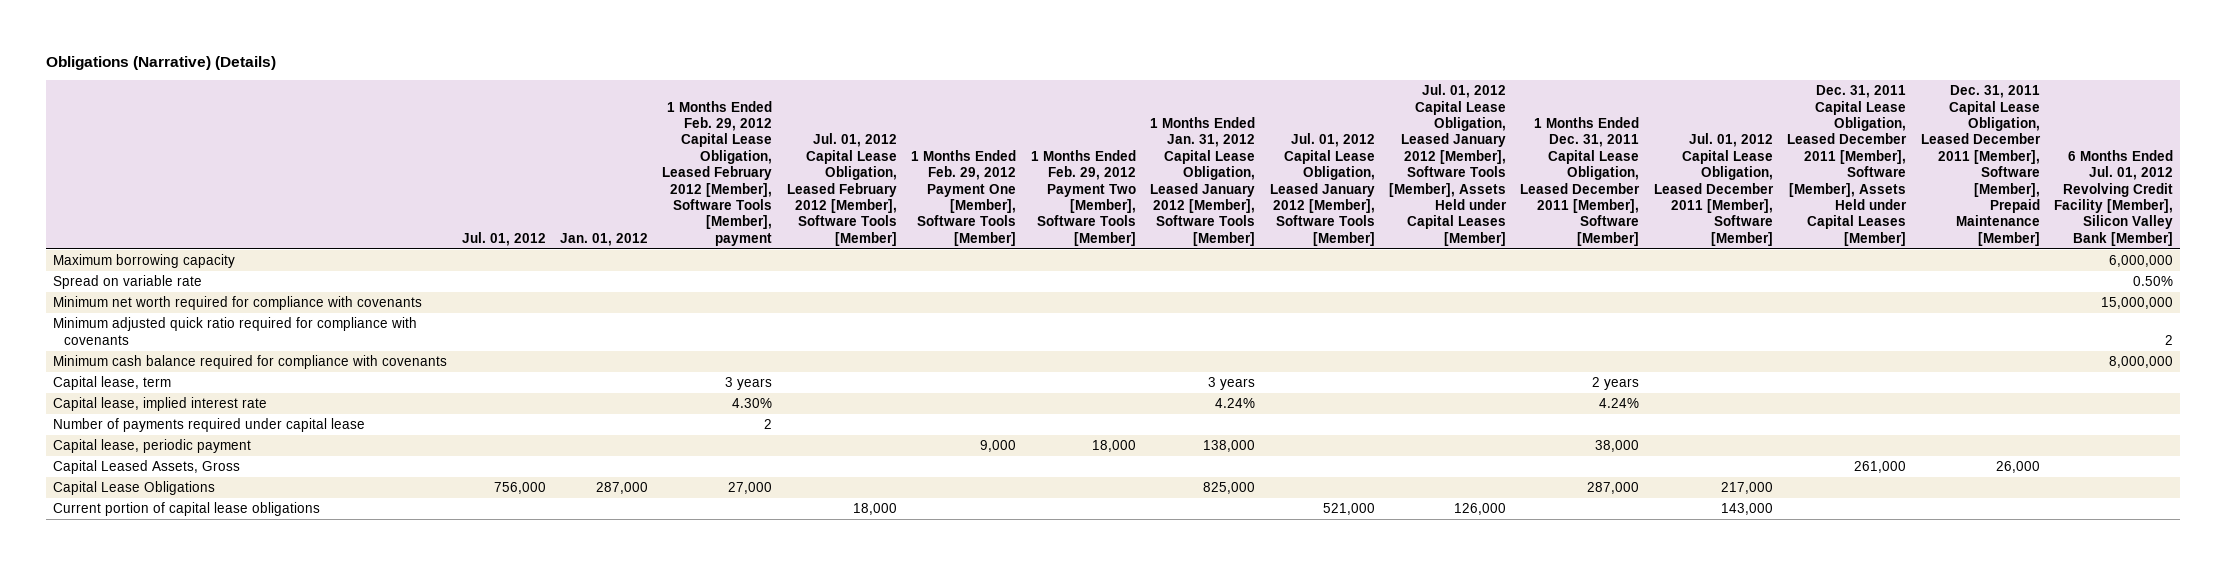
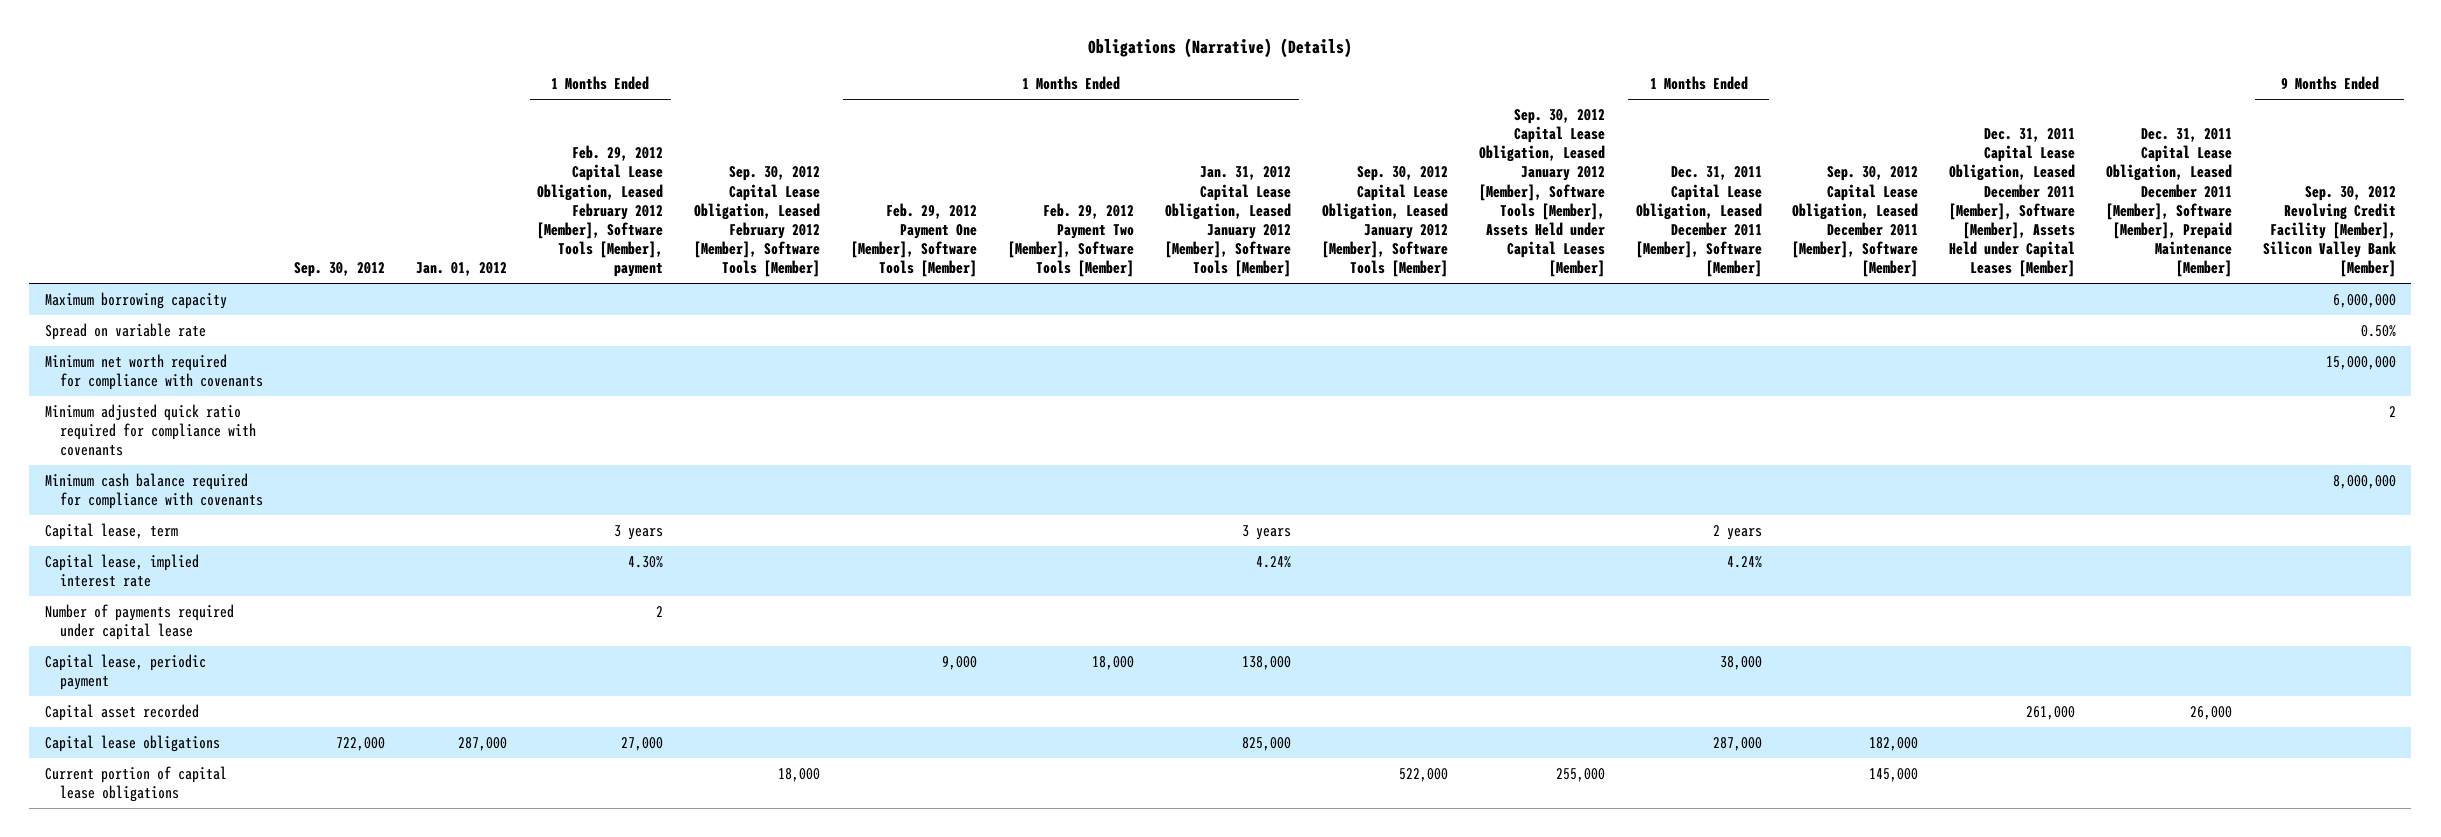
- | Jul. 01, 2012 | Jan. 01, 2012 | 1 Months Ended Feb. 29, 2012 Capital Lease Obligation, Leased February 2012 [Member], Software Tools [Member], payment | Jul. 01, 2012 Capital Lease Obligation, Leased February 2012 [Member], Software Tools [Member] | 1 Months Ended Feb. 29, 2012 Payment One [Member], Software Tools [Member] | 1 Months Ended Feb. 29, 2012 Payment Two [Member], Software Tools [Member] | 1 Months Ended Jan. 31, 2012 Capital Lease Obligation, Leased January 2012 [Member], Software Tools [Member] | Jul. 01, 2012 Capital Lease Obligation, Leased January 2012 [Member], Software Tools [Member] | Jul. 01, 2012 Capital Lease Obligation, Leased January 2012 [Member], Software Tools [Member], Assets Held under Capital Leases [Member] | 1 Months Ended Dec. 31, 2011 Capital Lease Obligation, Leased December 2011 [Member], Software [Member] | Jul. 01, 2012 Capital Lease Obligation, Leased December 2011 [Member], Software [Member] | Dec. 31, 2011 Capital Lease Obligation, Leased December 2011 [Member], Software [Member], Assets Held under Capital Leases [Member] | Dec. 31, 2011 Capital Lease Obligation, Leased December 2011 [Member], Software [Member], Prepaid Maintenance [Member] | 6 Months Ended Jul. 01, 2012 Revolving Credit Facility [Member], Silicon Valley Bank [Member]
+ | Sep. 30, 2012 | Jan. 01, 2012 | 1 Months Ended Feb. 29, 2012 Capital Lease Obligation, Leased February 2012 [Member], Software Tools [Member], payment | Sep. 30, 2012 Capital Lease Obligation, Leased February 2012 [Member], Software Tools [Member] | 1 Months Ended Feb. 29, 2012 Payment One [Member], Software Tools [Member] | 1 Months Ended Feb. 29, 2012 Payment Two [Member], Software Tools [Member] | 1 Months Ended Jan. 31, 2012 Capital Lease Obligation, Leased January 2012 [Member], Software Tools [Member] | Sep. 30, 2012 Capital Lease Obligation, Leased January 2012 [Member], Software Tools [Member] | Sep. 30, 2012 Capital Lease Obligation, Leased January 2012 [Member], Software Tools [Member], Assets Held under Capital Leases [Member] | 1 Months Ended Dec. 31, 2011 Capital Lease Obligation, Leased December 2011 [Member], Software [Member] | Sep. 30, 2012 Capital Lease Obligation, Leased December 2011 [Member], Software [Member] | Dec. 31, 2011 Capital Lease Obligation, Leased December 2011 [Member], Software [Member], Assets Held under Capital Leases [Member] | Dec. 31, 2011 Capital Lease Obligation, Leased December 2011 [Member], Software [Member], Prepaid Maintenance [Member] | 9 Months Ended Sep. 30, 2012 Revolving Credit Facility [Member], Silicon Valley Bank [Member]
- Capital Leased Assets, Gross | | | | | | | | | | | | 261,000 | 26,000 |
- Capital Lease Obligations | 756,000 | 287,000 | 27,000 | | | | 825,000 | | | 287,000 | 217,000 | | |
+ Capital asset recorded | | | | | | | | | | | | 261,000 | 26,000 |
+ Capital lease obligations | 722,000 | 287,000 | 27,000 | | | | 825,000 | | | 287,000 | 182,000 | | |

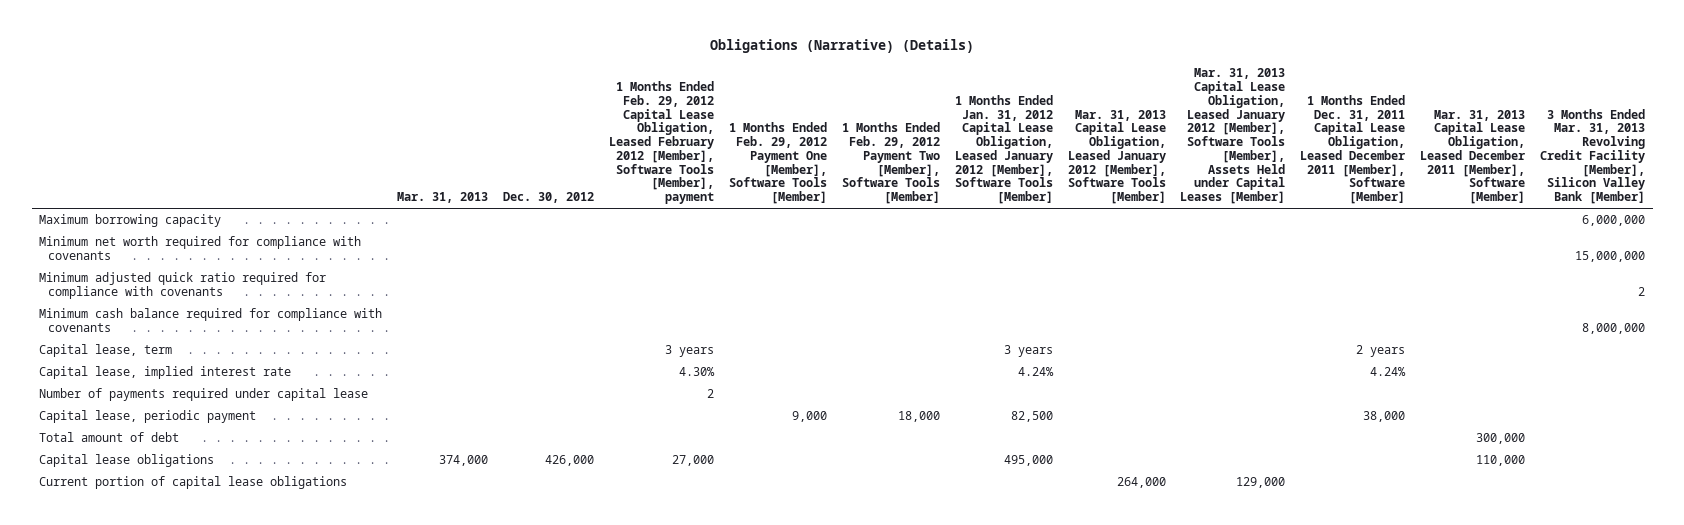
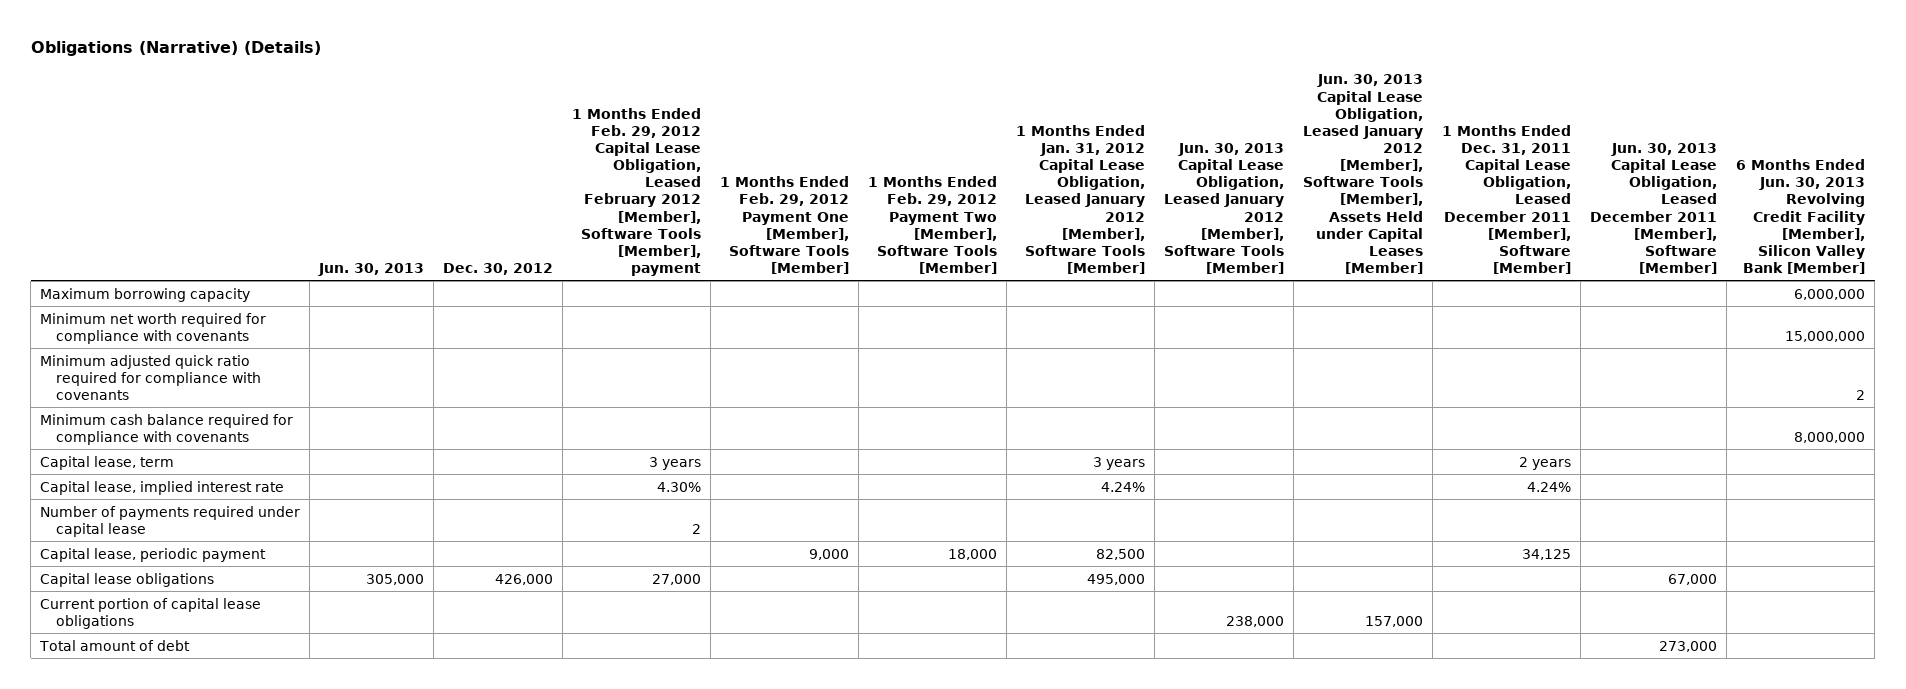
- | Mar. 31, 2013 | Dec. 30, 2012 | 1 Months Ended Feb. 29, 2012 Capital Lease Obligation, Leased February 2012 [Member], Software Tools [Member], payment | 1 Months Ended Feb. 29, 2012 Payment One [Member], Software Tools [Member] | 1 Months Ended Feb. 29, 2012 Payment Two [Member], Software Tools [Member] | 1 Months Ended Jan. 31, 2012 Capital Lease Obligation, Leased January 2012 [Member], Software Tools [Member] | Mar. 31, 2013 Capital Lease Obligation, Leased January 2012 [Member], Software Tools [Member] | Mar. 31, 2013 Capital Lease Obligation, Leased January 2012 [Member], Software Tools [Member], Assets Held under Capital Leases [Member] | 1 Months Ended Dec. 31, 2011 Capital Lease Obligation, Leased December 2011 [Member], Software [Member] | Mar. 31, 2013 Capital Lease Obligation, Leased December 2011 [Member], Software [Member] | 3 Months Ended Mar. 31, 2013 Revolving Credit Facility [Member], Silicon Valley Bank [Member]
+ | Jun. 30, 2013 | Dec. 30, 2012 | 1 Months Ended Feb. 29, 2012 Capital Lease Obligation, Leased February 2012 [Member], Software Tools [Member], payment | 1 Months Ended Feb. 29, 2012 Payment One [Member], Software Tools [Member] | 1 Months Ended Feb. 29, 2012 Payment Two [Member], Software Tools [Member] | 1 Months Ended Jan. 31, 2012 Capital Lease Obligation, Leased January 2012 [Member], Software Tools [Member] | Jun. 30, 2013 Capital Lease Obligation, Leased January 2012 [Member], Software Tools [Member] | Jun. 30, 2013 Capital Lease Obligation, Leased January 2012 [Member], Software Tools [Member], Assets Held under Capital Leases [Member] | 1 Months Ended Dec. 31, 2011 Capital Lease Obligation, Leased December 2011 [Member], Software [Member] | Jun. 30, 2013 Capital Lease Obligation, Leased December 2011 [Member], Software [Member] | 6 Months Ended Jun. 30, 2013 Revolving Credit Facility [Member], Silicon Valley Bank [Member]
- Capital lease, periodic payment | | | | 9,000 | 18,000 | 82,500 | | | 38,000 | |
+ Capital lease, periodic payment | | | | 9,000 | 18,000 | 82,500 | | | 34,125 | |
moved down: Total amount of debt | | | | | | | | | | 273,000 |

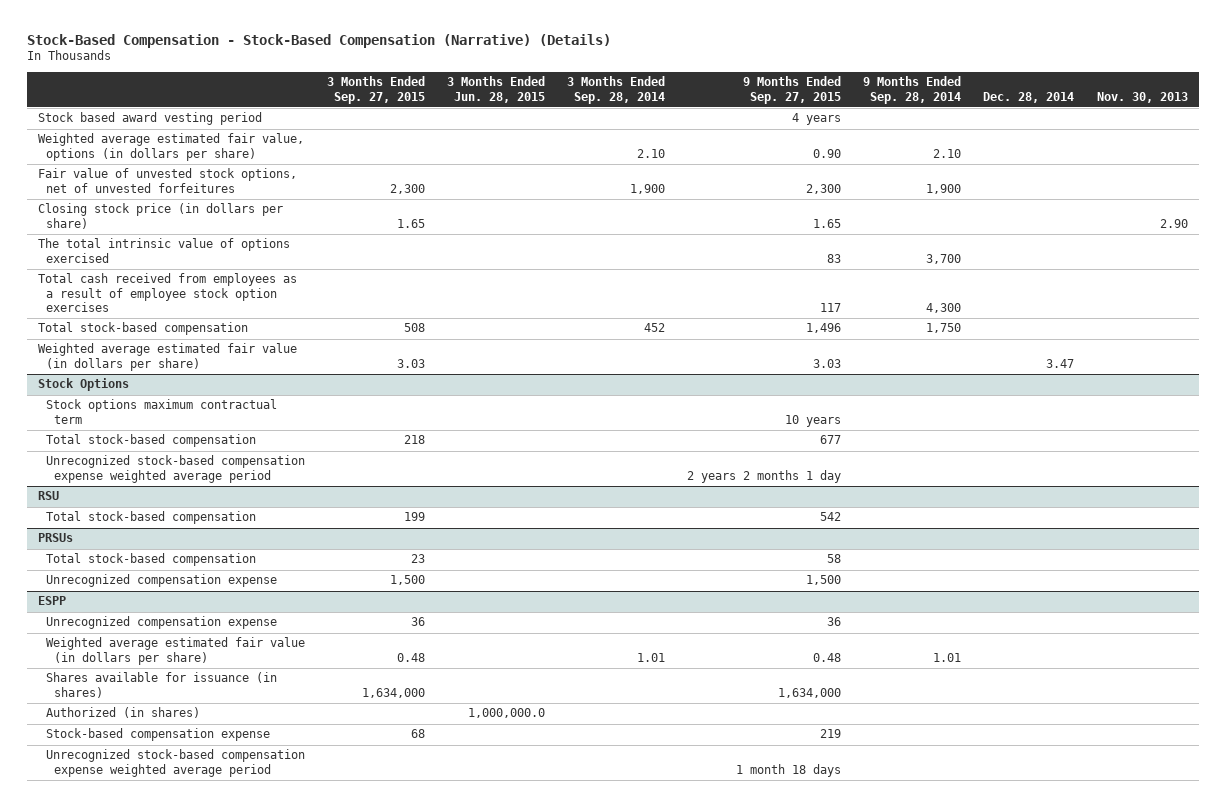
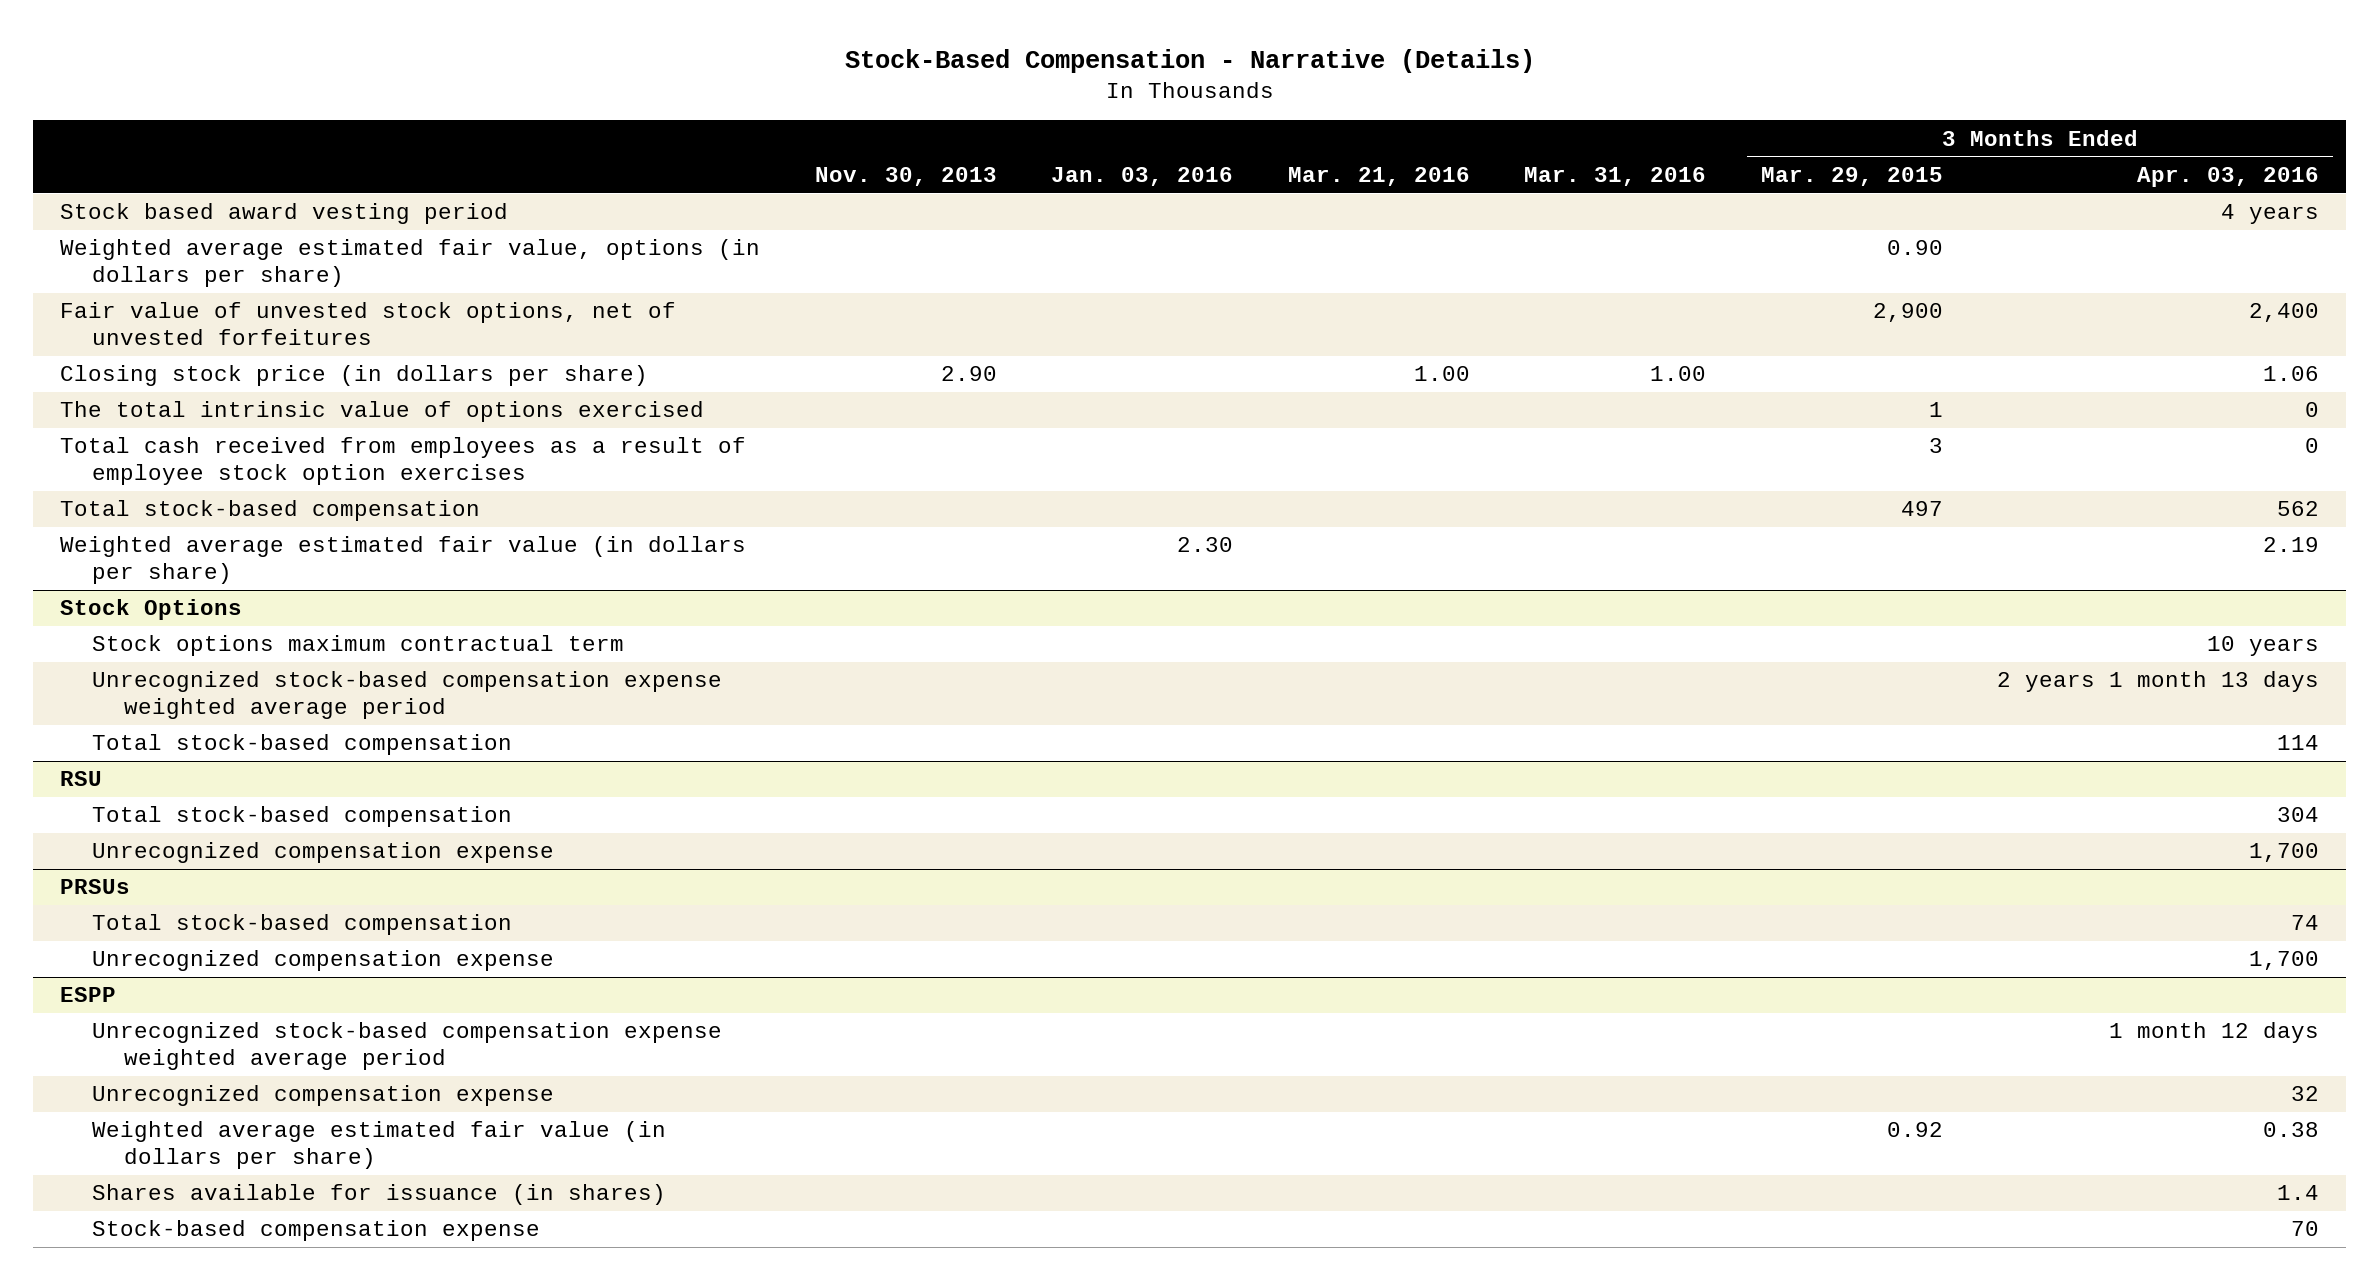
- Stock-Based Compensation - Stock-Based Compensation (Narrative) (Details)
+ Stock-Based Compensation - Narrative (Details)
- | 3 Months Ended Sep. 27, 2015 | 3 Months Ended Jun. 28, 2015 | 3 Months Ended Sep. 28, 2014 | 9 Months Ended Sep. 27, 2015 | 9 Months Ended Sep. 28, 2014 | Dec. 28, 2014 | Nov. 30, 2013
+ | Nov. 30, 2013 | Jan. 03, 2016 | Mar. 21, 2016 | Mar. 31, 2016 | 3 Months Ended Mar. 29, 2015 | 3 Months Ended Apr. 03, 2016
@ Stock Options
moved down: Total stock-based compensation | | | | | | 114
@ RSU
+ Unrecognized compensation expense | | | | | | 1,700
@ ESPP
moved up: Unrecognized stock-based compensation expense weighted average period | | | | | | 1 month 12 days
- Authorized (in shares) | | 1,000,000.0 | | | | |

